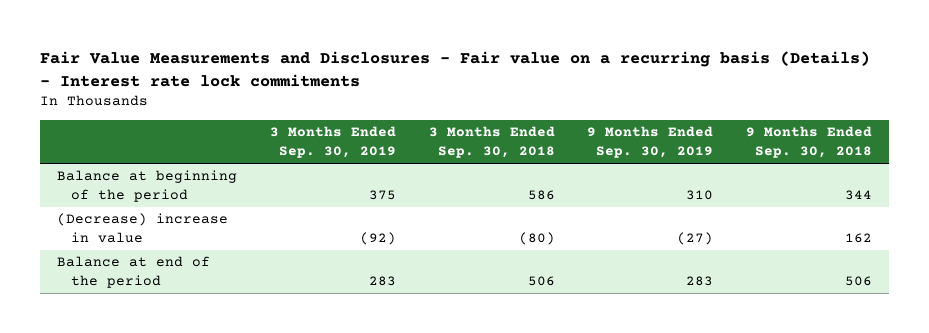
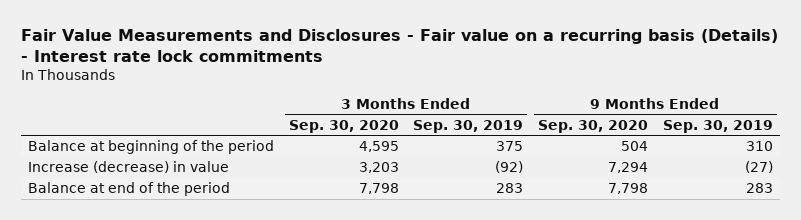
- | 3 Months Ended Sep. 30, 2019 | 3 Months Ended Sep. 30, 2018 | 9 Months Ended Sep. 30, 2019 | 9 Months Ended Sep. 30, 2018
+ | 3 Months Ended Sep. 30, 2020 | 3 Months Ended Sep. 30, 2019 | 9 Months Ended Sep. 30, 2020 | 9 Months Ended Sep. 30, 2019
- (Decrease) increase in value | (92) | (80) | (27) | 162
+ Increase (decrease) in value | 3,203 | (92) | 7,294 | (27)

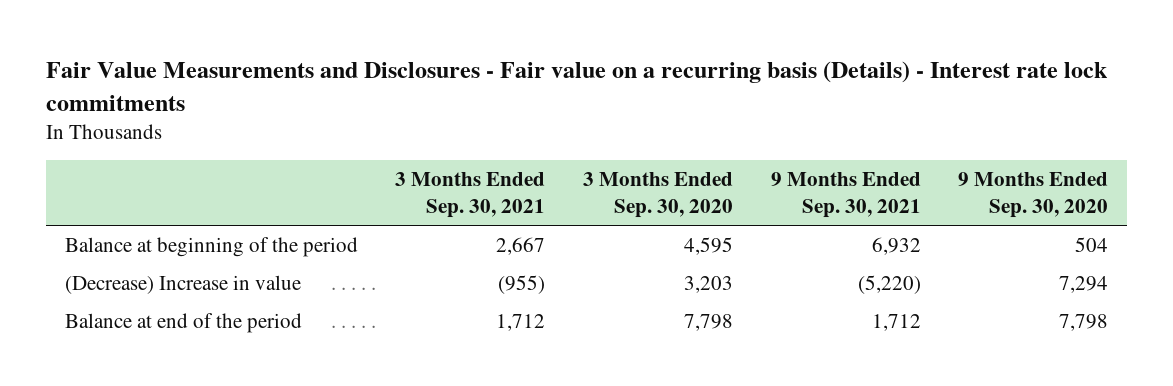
- | 3 Months Ended Sep. 30, 2020 | 3 Months Ended Sep. 30, 2019 | 9 Months Ended Sep. 30, 2020 | 9 Months Ended Sep. 30, 2019
+ | 3 Months Ended Sep. 30, 2021 | 3 Months Ended Sep. 30, 2020 | 9 Months Ended Sep. 30, 2021 | 9 Months Ended Sep. 30, 2020
- Increase (decrease) in value | 3,203 | (92) | 7,294 | (27)
+ (Decrease) Increase in value | (955) | 3,203 | (5,220) | 7,294

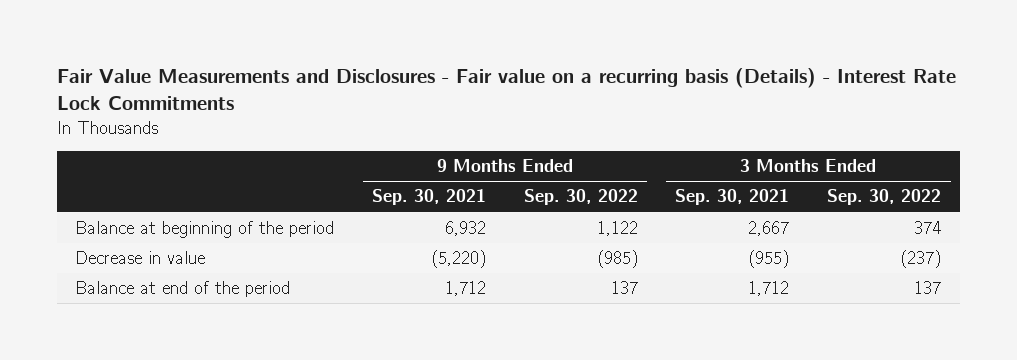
- Fair Value Measurements and Disclosures - Fair value on a recurring basis (Details) - Interest rate lock commitments
+ Fair Value Measurements and Disclosures - Fair value on a recurring basis (Details) - Interest Rate Lock Commitments
- | 3 Months Ended Sep. 30, 2021 | 3 Months Ended Sep. 30, 2020 | 9 Months Ended Sep. 30, 2021 | 9 Months Ended Sep. 30, 2020
+ | 9 Months Ended Sep. 30, 2021 | 9 Months Ended Sep. 30, 2022 | 3 Months Ended Sep. 30, 2021 | 3 Months Ended Sep. 30, 2022
- (Decrease) Increase in value | (955) | 3,203 | (5,220) | 7,294
+ Decrease in value | (5,220) | (985) | (955) | (237)

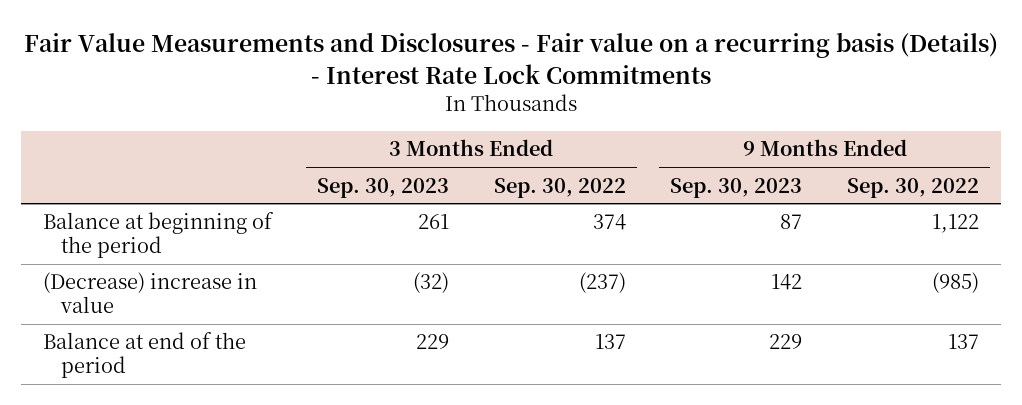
- | 9 Months Ended Sep. 30, 2021 | 9 Months Ended Sep. 30, 2022 | 3 Months Ended Sep. 30, 2021 | 3 Months Ended Sep. 30, 2022
+ | 3 Months Ended Sep. 30, 2023 | 3 Months Ended Sep. 30, 2022 | 9 Months Ended Sep. 30, 2023 | 9 Months Ended Sep. 30, 2022
- Decrease in value | (5,220) | (985) | (955) | (237)
+ (Decrease) increase in value | (32) | (237) | 142 | (985)

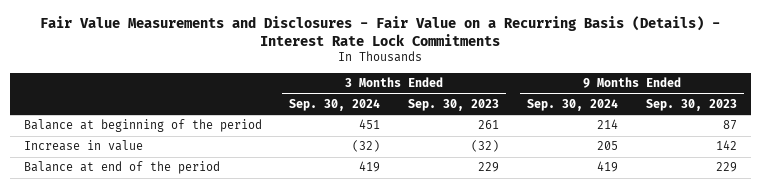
- Fair Value Measurements and Disclosures - Fair value on a recurring basis (Details) - Interest Rate Lock Commitments
+ Fair Value Measurements and Disclosures - Fair Value on a Recurring Basis (Details) - Interest Rate Lock Commitments
- | 3 Months Ended Sep. 30, 2023 | 3 Months Ended Sep. 30, 2022 | 9 Months Ended Sep. 30, 2023 | 9 Months Ended Sep. 30, 2022
+ | 3 Months Ended Sep. 30, 2024 | 3 Months Ended Sep. 30, 2023 | 9 Months Ended Sep. 30, 2024 | 9 Months Ended Sep. 30, 2023
- (Decrease) increase in value | (32) | (237) | 142 | (985)
+ Increase in value | (32) | (32) | 205 | 142

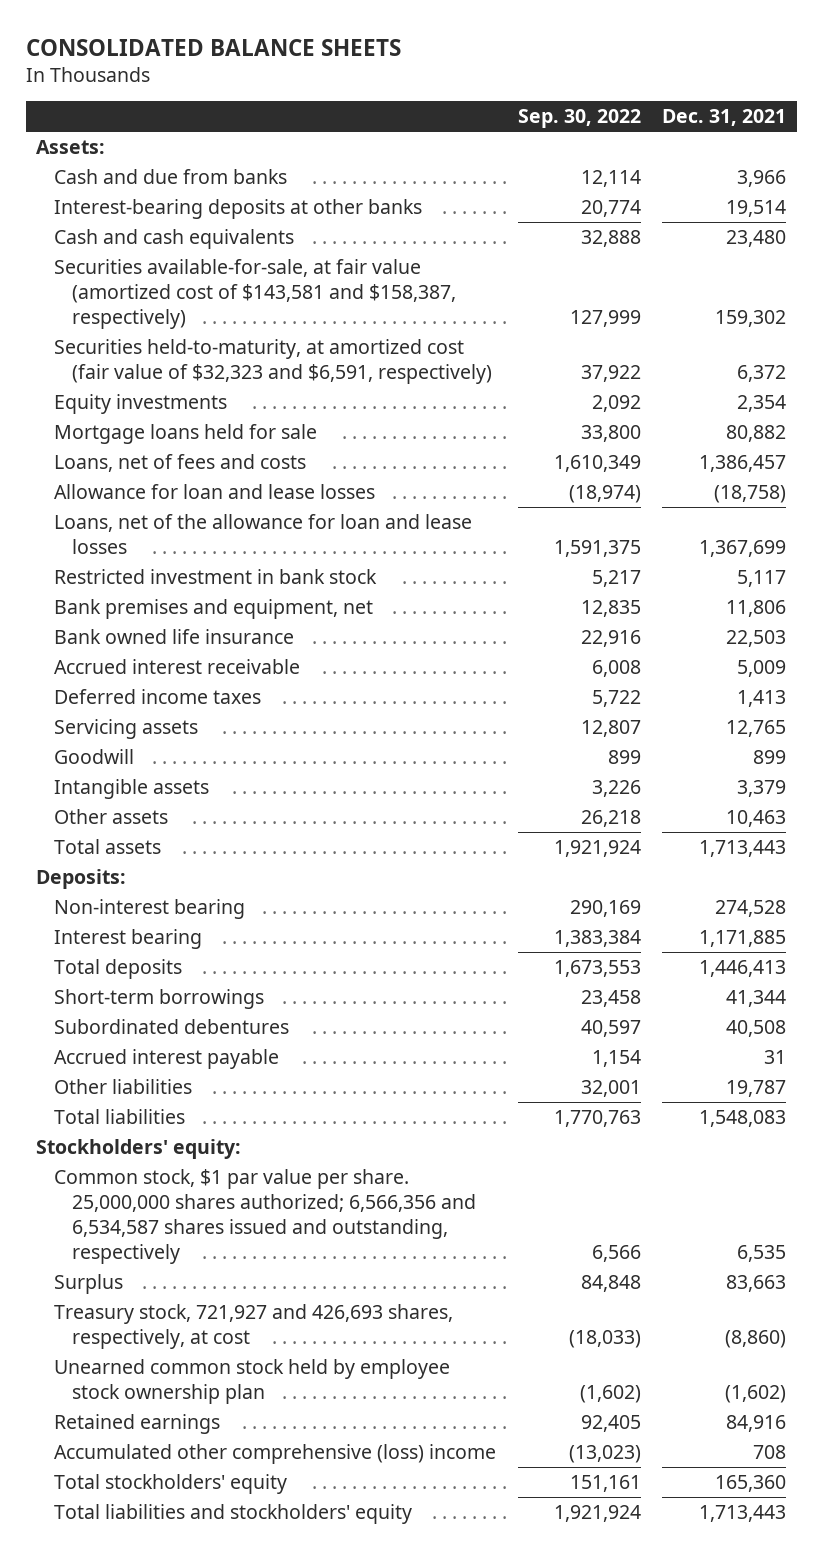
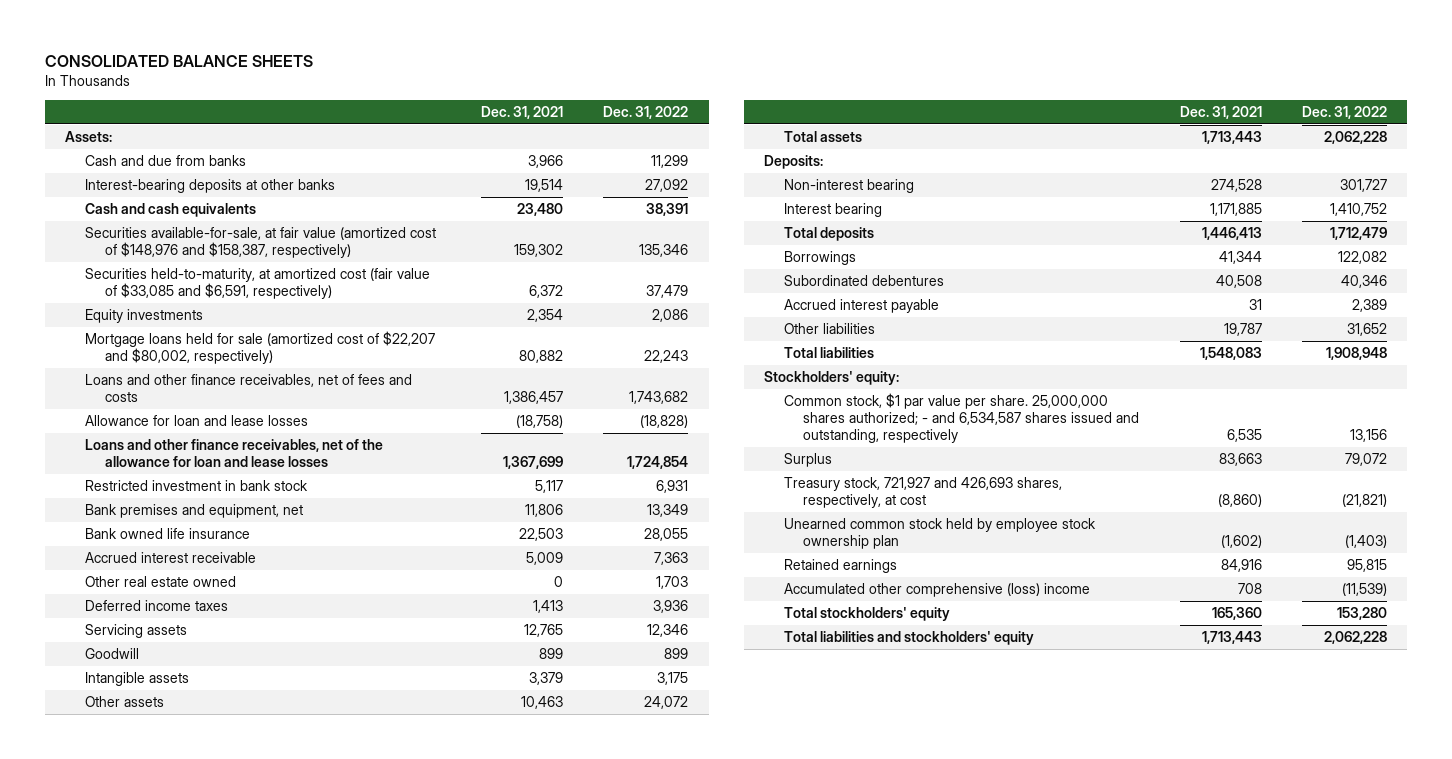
- | Sep. 30, 2022 | Dec. 31, 2021
+ | Dec. 31, 2021 | Dec. 31, 2022
- Securities available-for-sale, at fair value (amortized cost of $143,581 and $158,387, respectively) | 127,999 | 159,302
- Securities held-to-maturity, at amortized cost (fair value of $32,323 and $6,591, respectively) | 37,922 | 6,372
+ Securities available-for-sale, at fair value (amortized cost of $148,976 and $158,387, respectively) | 159,302 | 135,346
+ Securities held-to-maturity, at amortized cost (fair value of $33,085 and $6,591, respectively) | 6,372 | 37,479
- Mortgage loans held for sale | 33,800 | 80,882
- Loans, net of fees and costs | 1,610,349 | 1,386,457
+ Mortgage loans held for sale (amortized cost of $22,207 and $80,002, respectively) | 80,882 | 22,243
+ Loans and other finance receivables, net of fees and costs | 1,386,457 | 1,743,682
- Loans, net of the allowance for loan and lease losses | 1,591,375 | 1,367,699
+ Loans and other finance receivables, net of the allowance for loan and lease losses | 1,367,699 | 1,724,854
+ Other real estate owned | 0 | 1,703
- Short-term borrowings | 23,458 | 41,344
+ Borrowings | 41,344 | 122,082
- Common stock, $1 par value per share. 25,000,000 shares authorized; 6,566,356 and 6,534,587 shares issued and outstanding, respectively | 6,566 | 6,535
+ Common stock, $1 par value per share. 25,000,000 shares authorized; - and 6,534,587 shares issued and outstanding, respectively | 6,535 | 13,156

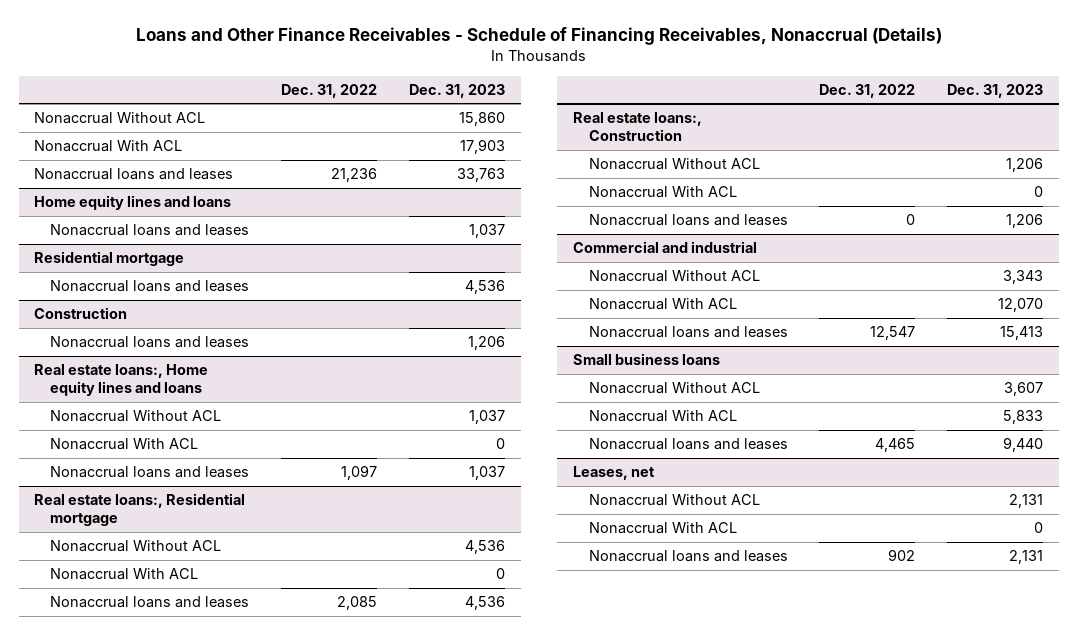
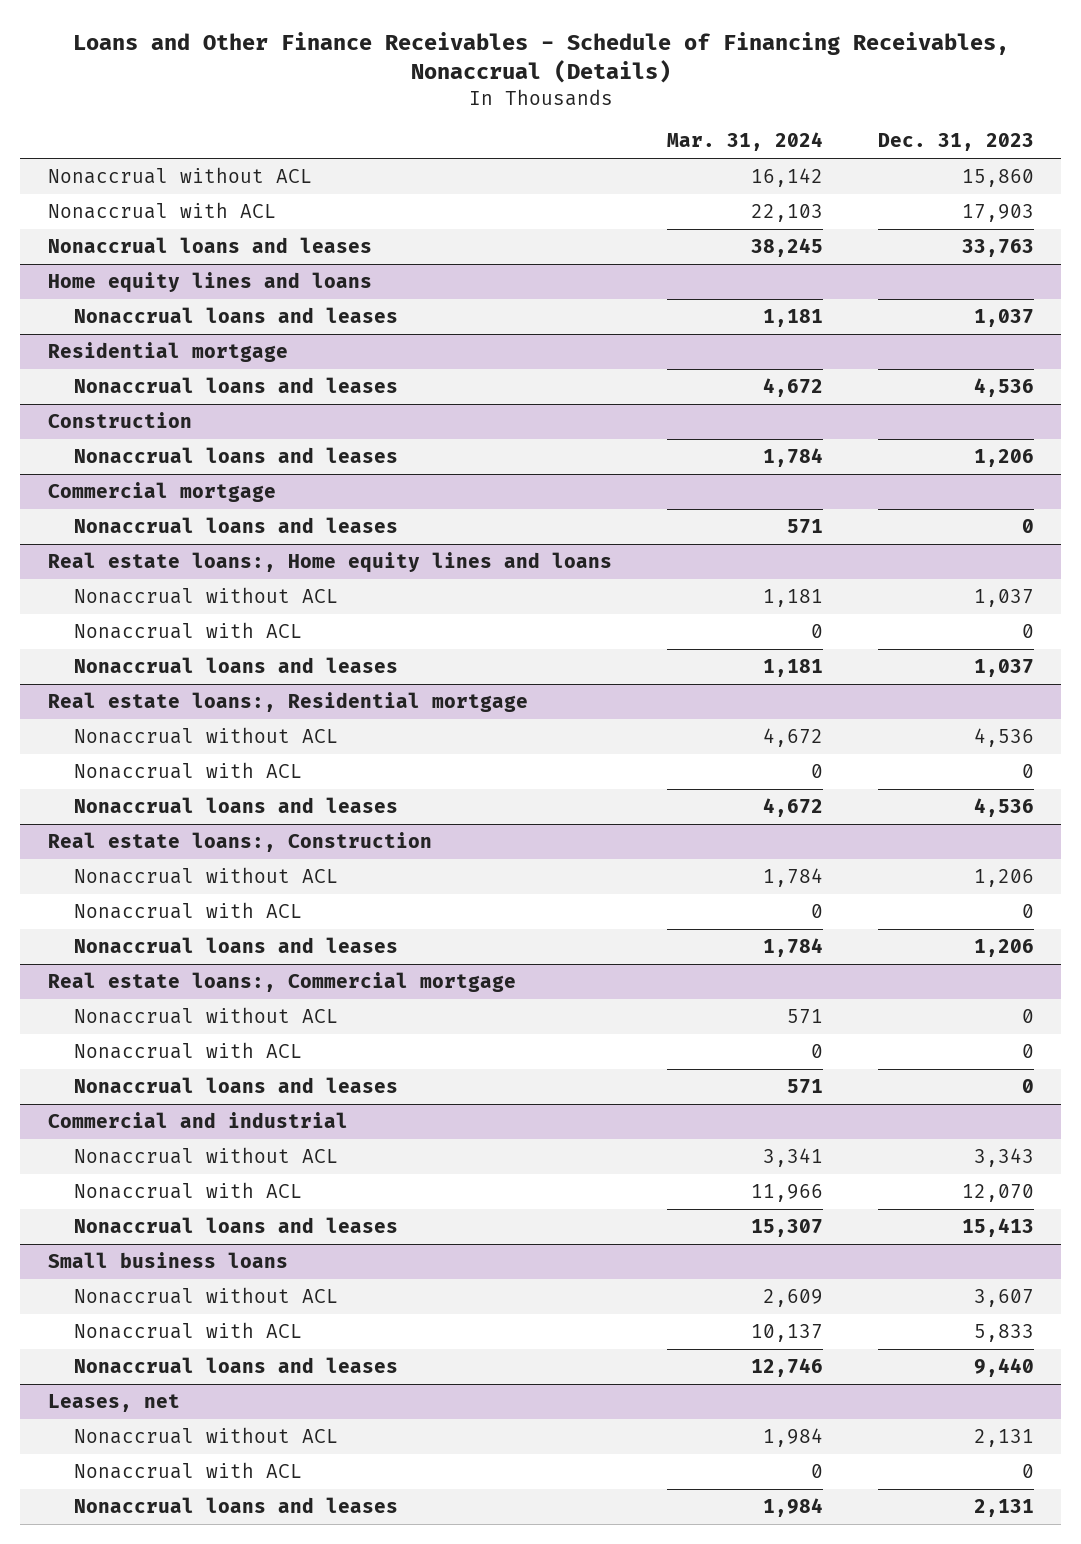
- | Dec. 31, 2022 | Dec. 31, 2023
+ | Mar. 31, 2024 | Dec. 31, 2023
- Nonaccrual Without ACL | | 15,860
- Nonaccrual With ACL | | 17,903
+ Nonaccrual without ACL | 16,142 | 15,860
+ Nonaccrual with ACL | 22,103 | 17,903
+ Commercial mortgage
+ Nonaccrual loans and leases | 571 | 0
@ Real estate loans:, Home equity lines and loans
- Nonaccrual Without ACL | | 1,037
- Nonaccrual With ACL | | 0
+ Nonaccrual without ACL | 1,181 | 1,037
+ Nonaccrual with ACL | 0 | 0
@ Real estate loans:, Residential mortgage
- Nonaccrual Without ACL | | 4,536
- Nonaccrual With ACL | | 0
+ Nonaccrual without ACL | 4,672 | 4,536
+ Nonaccrual with ACL | 0 | 0
@ Real estate loans:, Construction
- Nonaccrual Without ACL | | 1,206
- Nonaccrual With ACL | | 0
+ Nonaccrual without ACL | 1,784 | 1,206
+ Nonaccrual with ACL | 0 | 0
+ Real estate loans:, Commercial mortgage
+ Nonaccrual without ACL | 571 | 0
+ Nonaccrual with ACL | 0 | 0
+ Nonaccrual loans and leases | 571 | 0
@ Commercial and industrial
- Nonaccrual Without ACL | | 3,343
- Nonaccrual With ACL | | 12,070
+ Nonaccrual without ACL | 3,341 | 3,343
+ Nonaccrual with ACL | 11,966 | 12,070
@ Small business loans
- Nonaccrual Without ACL | | 3,607
- Nonaccrual With ACL | | 5,833
+ Nonaccrual without ACL | 2,609 | 3,607
+ Nonaccrual with ACL | 10,137 | 5,833
@ Leases, net
- Nonaccrual Without ACL | | 2,131
- Nonaccrual With ACL | | 0
+ Nonaccrual without ACL | 1,984 | 2,131
+ Nonaccrual with ACL | 0 | 0

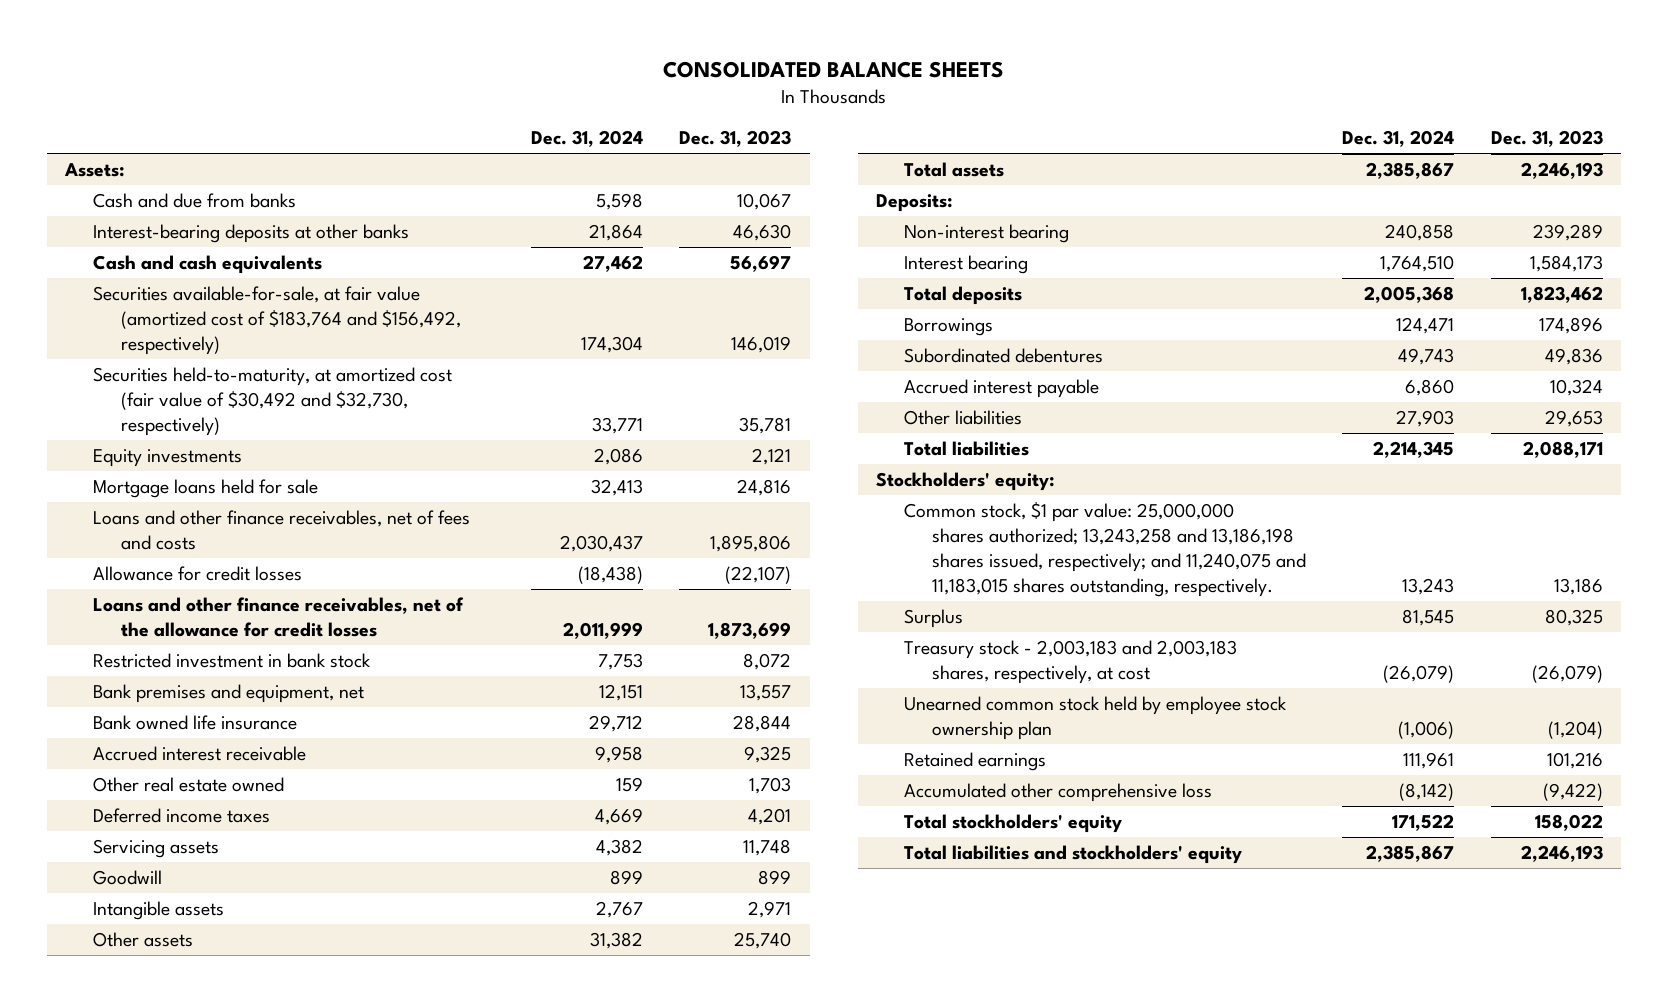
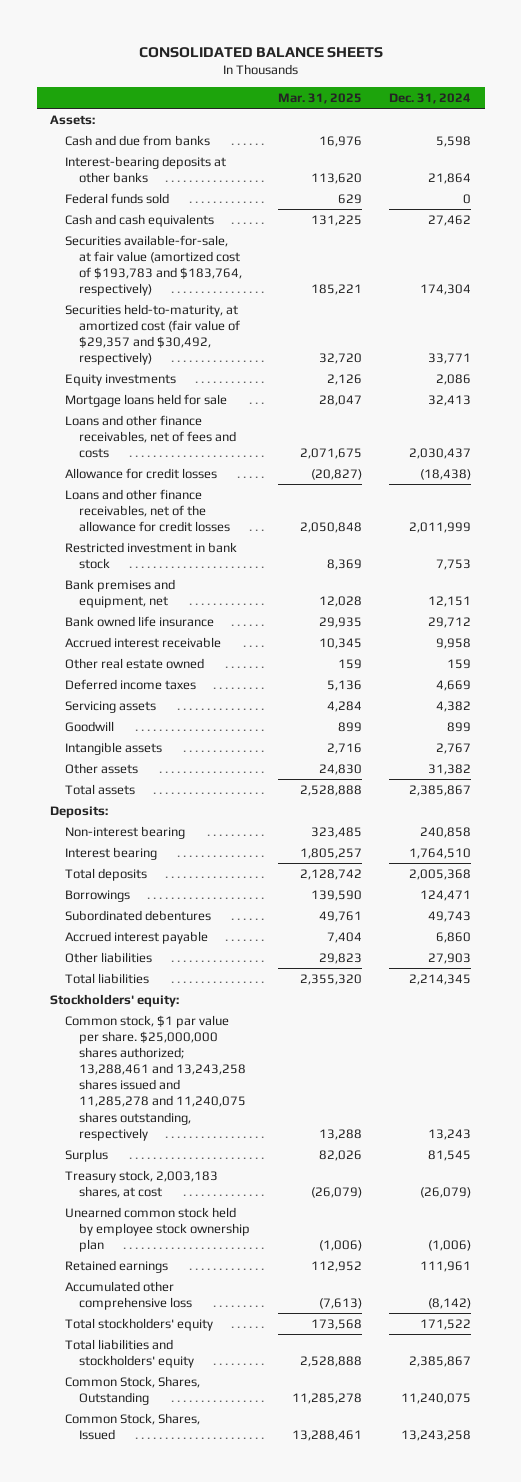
- | Dec. 31, 2024 | Dec. 31, 2023
+ | Mar. 31, 2025 | Dec. 31, 2024
+ Federal funds sold | 629 | 0
- Securities available-for-sale, at fair value (amortized cost of $183,764 and $156,492, respectively) | 174,304 | 146,019
- Securities held-to-maturity, at amortized cost (fair value of $30,492 and $32,730, respectively) | 33,771 | 35,781
+ Securities available-for-sale, at fair value (amortized cost of $193,783 and $183,764, respectively) | 185,221 | 174,304
+ Securities held-to-maturity, at amortized cost (fair value of $29,357 and $30,492, respectively) | 32,720 | 33,771
- Common stock, $1 par value: 25,000,000 shares authorized; 13,243,258 and 13,186,198 shares issued, respectively; and 11,240,075 and 11,183,015 shares outstanding, respectively. | 13,243 | 13,186
+ Common stock, $1 par value per share. $25,000,000 shares authorized; 13,288,461 and 13,243,258 shares issued and 11,285,278 and 11,240,075 shares outstanding, respectively | 13,288 | 13,243
- Treasury stock - 2,003,183 and 2,003,183 shares, respectively, at cost | (26,079) | (26,079)
+ Treasury stock, 2,003,183 shares, at cost | (26,079) | (26,079)
+ Common Stock, Shares, Outstanding | 11,285,278 | 11,240,075
+ Common Stock, Shares, Issued | 13,288,461 | 13,243,258

